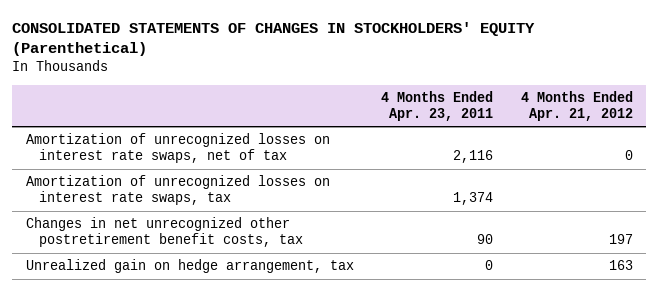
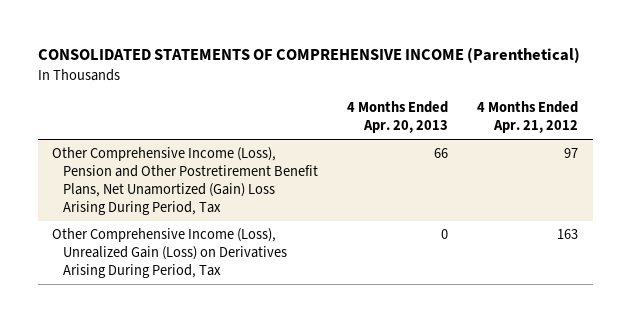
- CONSOLIDATED STATEMENTS OF CHANGES IN STOCKHOLDERS' EQUITY (Parenthetical)
+ CONSOLIDATED STATEMENTS OF COMPREHENSIVE INCOME (Parenthetical)
- | 4 Months Ended Apr. 23, 2011 | 4 Months Ended Apr. 21, 2012
+ | 4 Months Ended Apr. 20, 2013 | 4 Months Ended Apr. 21, 2012
- Amortization of unrecognized losses on interest rate swaps, net of tax | 2,116 | 0
- Amortization of unrecognized losses on interest rate swaps, tax | 1,374 |
- Changes in net unrecognized other postretirement benefit costs, tax | 90 | 197
- Unrealized gain on hedge arrangement, tax | 0 | 163
+ Other Comprehensive Income (Loss), Pension and Other Postretirement Benefit Plans, Net Unamortized (Gain) Loss Arising During Period, Tax | 66 | 97
+ Other Comprehensive Income (Loss), Unrealized Gain (Loss) on Derivatives Arising During Period, Tax | 0 | 163

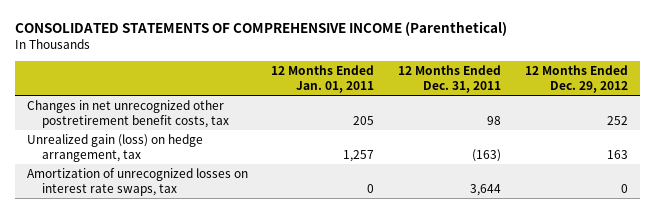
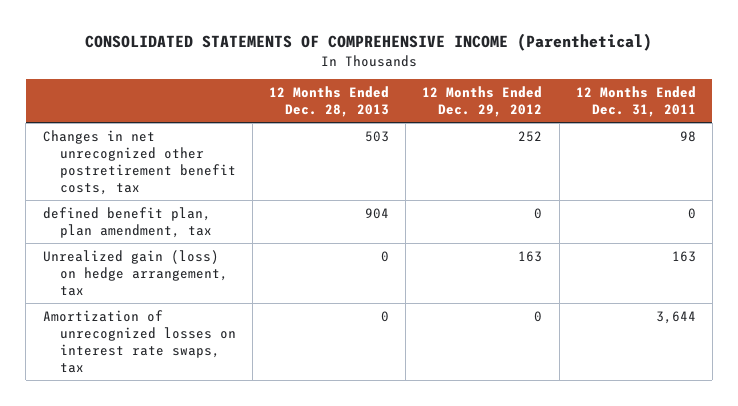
- | 12 Months Ended Jan. 01, 2011 | 12 Months Ended Dec. 31, 2011 | 12 Months Ended Dec. 29, 2012
+ | 12 Months Ended Dec. 28, 2013 | 12 Months Ended Dec. 29, 2012 | 12 Months Ended Dec. 31, 2011
- Unrealized gain (loss) on hedge arrangement, tax | 1,257 | (163) | 163
+ defined benefit plan, plan amendment, tax | 904 | 0 | 0
+ Unrealized gain (loss) on hedge arrangement, tax | 0 | 163 | 163

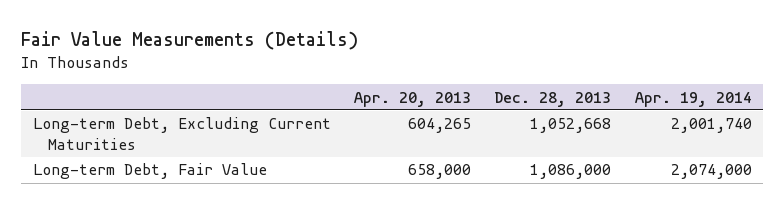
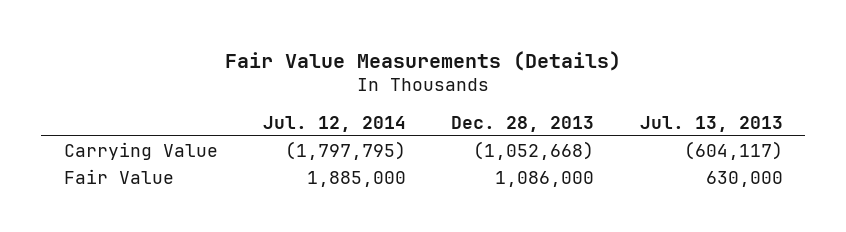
- | Apr. 20, 2013 | Dec. 28, 2013 | Apr. 19, 2014
+ | Jul. 12, 2014 | Dec. 28, 2013 | Jul. 13, 2013
- Long-term Debt, Excluding Current Maturities | 604,265 | 1,052,668 | 2,001,740
- Long-term Debt, Fair Value | 658,000 | 1,086,000 | 2,074,000
+ Carrying Value | (1,797,795) | (1,052,668) | (604,117)
+ Fair Value | 1,885,000 | 1,086,000 | 630,000

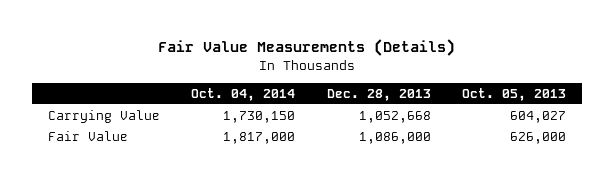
- | Jul. 12, 2014 | Dec. 28, 2013 | Jul. 13, 2013
+ | Oct. 04, 2014 | Dec. 28, 2013 | Oct. 05, 2013
- Carrying Value | (1,797,795) | (1,052,668) | (604,117)
+ Carrying Value | 1,730,150 | 1,052,668 | 604,027

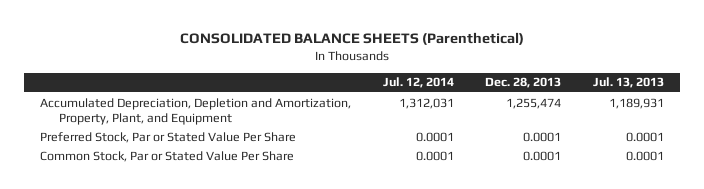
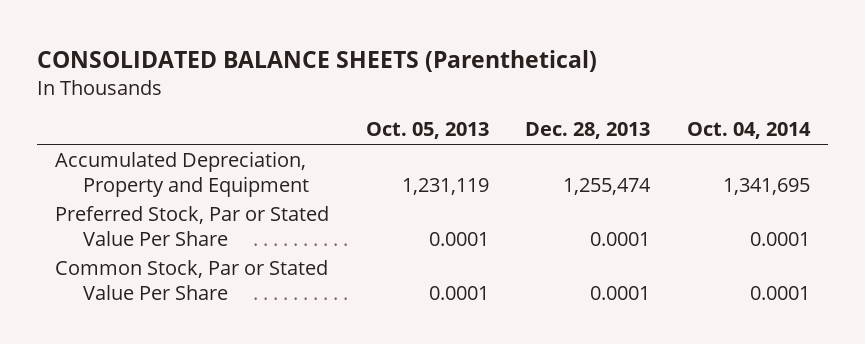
- | Jul. 12, 2014 | Dec. 28, 2013 | Jul. 13, 2013
+ | Oct. 05, 2013 | Dec. 28, 2013 | Oct. 04, 2014
- Accumulated Depreciation, Depletion and Amortization, Property, Plant, and Equipment | 1,312,031 | 1,255,474 | 1,189,931
+ Accumulated Depreciation, Property and Equipment | 1,231,119 | 1,255,474 | 1,341,695

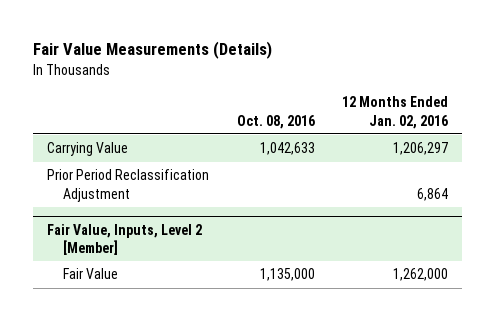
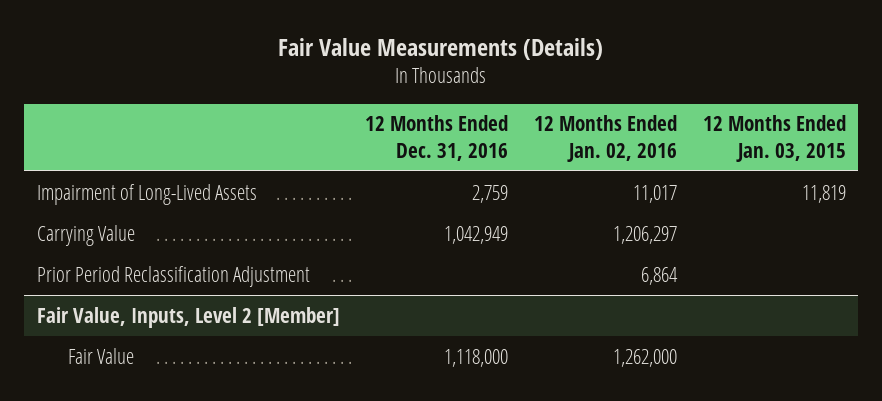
- | Oct. 08, 2016 | 12 Months Ended Jan. 02, 2016
+ | 12 Months Ended Dec. 31, 2016 | 12 Months Ended Jan. 02, 2016 | 12 Months Ended Jan. 03, 2015
+ Impairment of Long-Lived Assets | 2,759 | 11,017 | 11,819

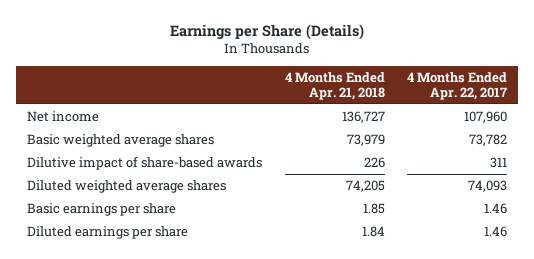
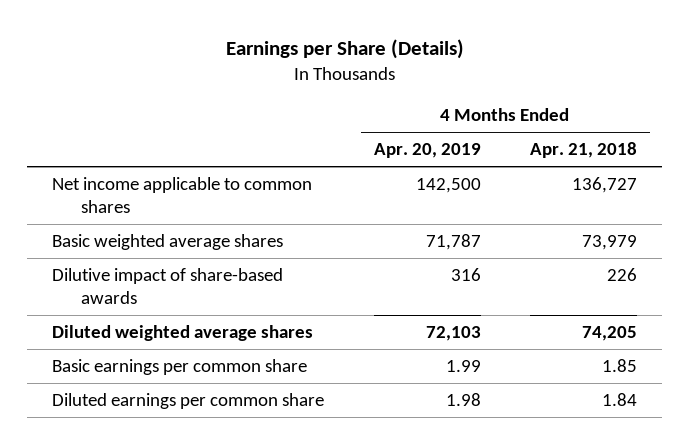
- | 4 Months Ended Apr. 21, 2018 | 4 Months Ended Apr. 22, 2017
+ | 4 Months Ended Apr. 20, 2019 | 4 Months Ended Apr. 21, 2018
- Net income | 136,727 | 107,960
+ Net income applicable to common shares | 142,500 | 136,727
- Basic earnings per share | 1.85 | 1.46
- Diluted earnings per share | 1.84 | 1.46
+ Basic earnings per common share | 1.99 | 1.85
+ Diluted earnings per common share | 1.98 | 1.84

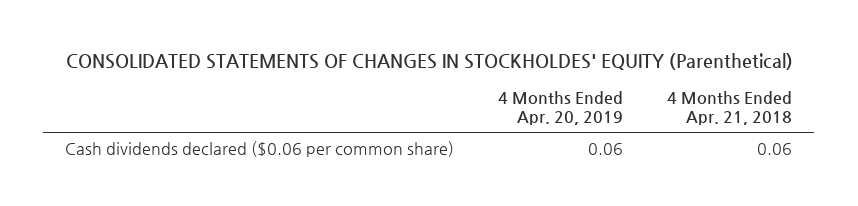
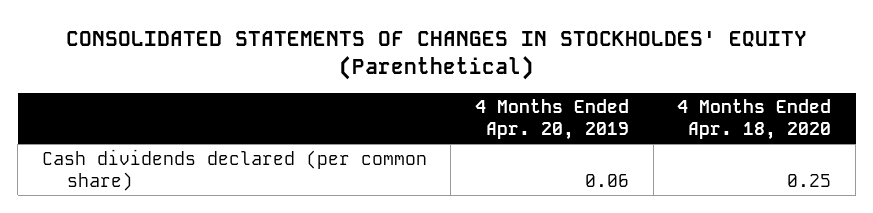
- | 4 Months Ended Apr. 20, 2019 | 4 Months Ended Apr. 21, 2018
+ | 4 Months Ended Apr. 20, 2019 | 4 Months Ended Apr. 18, 2020
- Cash dividends declared ($0.06 per common share) | 0.06 | 0.06
+ Cash dividends declared (per common share) | 0.06 | 0.25

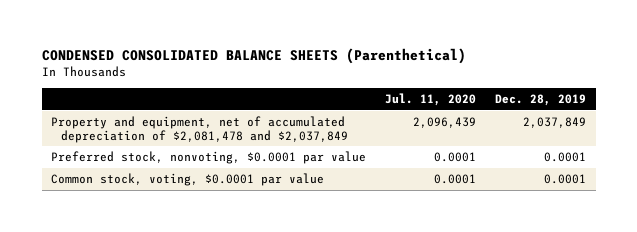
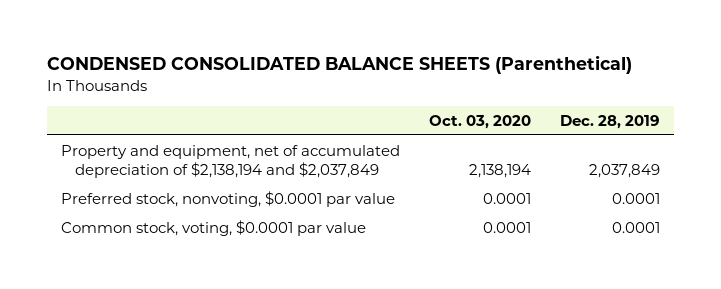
- | Jul. 11, 2020 | Dec. 28, 2019
+ | Oct. 03, 2020 | Dec. 28, 2019
- Property and equipment, net of accumulated depreciation of $2,081,478 and $2,037,849 | 2,096,439 | 2,037,849
+ Property and equipment, net of accumulated depreciation of $2,138,194 and $2,037,849 | 2,138,194 | 2,037,849

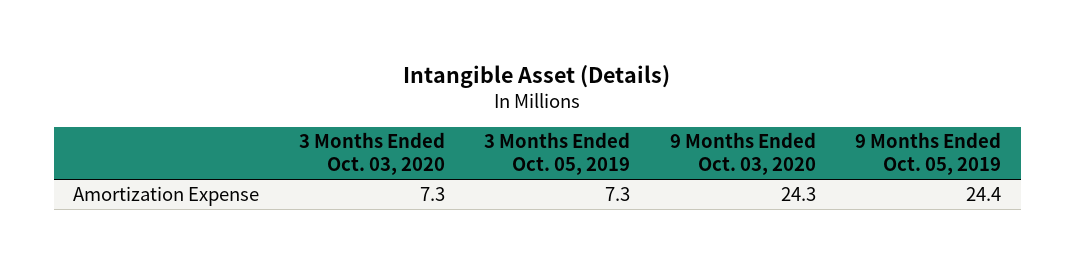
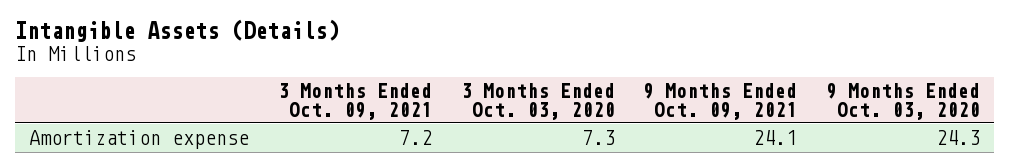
- Intangible Asset (Details)
+ Intangible Assets (Details)
- | 3 Months Ended Oct. 03, 2020 | 3 Months Ended Oct. 05, 2019 | 9 Months Ended Oct. 03, 2020 | 9 Months Ended Oct. 05, 2019
+ | 3 Months Ended Oct. 09, 2021 | 3 Months Ended Oct. 03, 2020 | 9 Months Ended Oct. 09, 2021 | 9 Months Ended Oct. 03, 2020
- Amortization Expense | 7.3 | 7.3 | 24.3 | 24.4
+ Amortization expense | 7.2 | 7.3 | 24.1 | 24.3

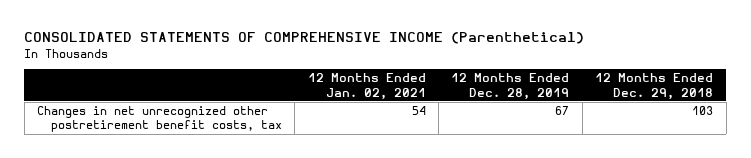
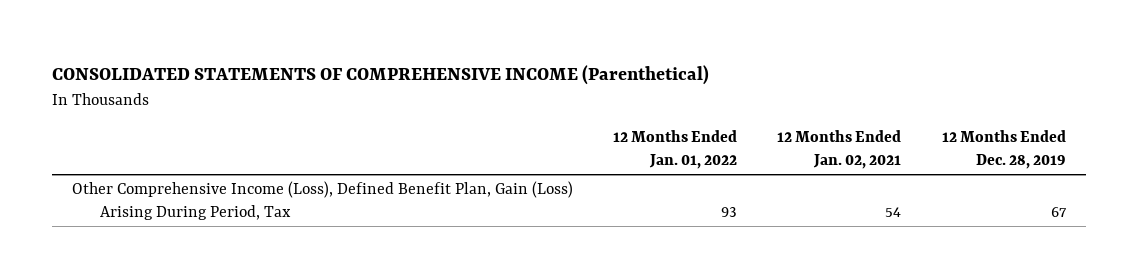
- | 12 Months Ended Jan. 02, 2021 | 12 Months Ended Dec. 28, 2019 | 12 Months Ended Dec. 29, 2018
+ | 12 Months Ended Jan. 01, 2022 | 12 Months Ended Jan. 02, 2021 | 12 Months Ended Dec. 28, 2019
- Changes in net unrecognized other postretirement benefit costs, tax | 54 | 67 | 103
+ Other Comprehensive Income (Loss), Defined Benefit Plan, Gain (Loss) Arising During Period, Tax | 93 | 54 | 67

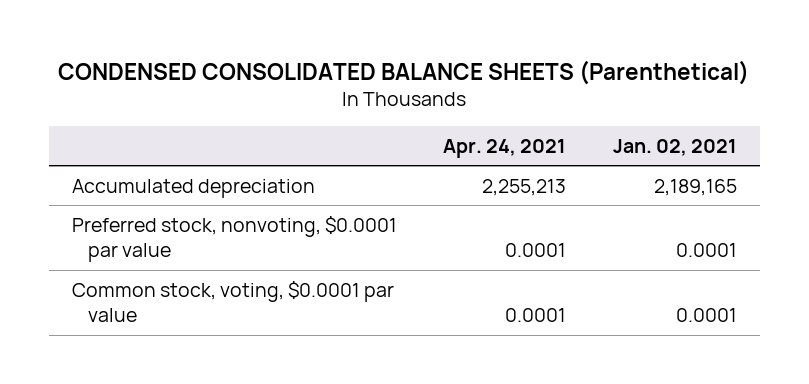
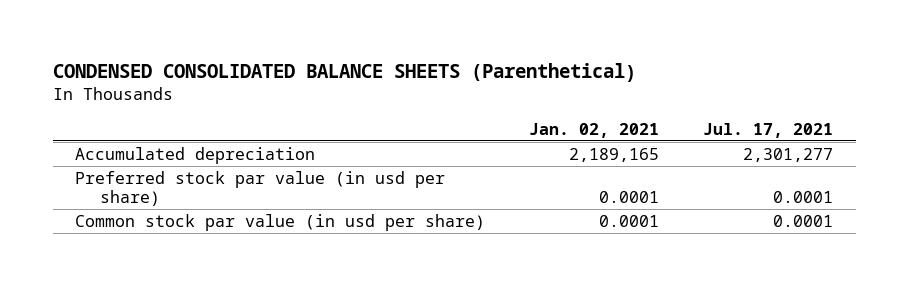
- | Apr. 24, 2021 | Jan. 02, 2021
+ | Jan. 02, 2021 | Jul. 17, 2021
- Preferred stock, nonvoting, $0.0001 par value | 0.0001 | 0.0001
- Common stock, voting, $0.0001 par value | 0.0001 | 0.0001
+ Preferred stock par value (in usd per share) | 0.0001 | 0.0001
+ Common stock par value (in usd per share) | 0.0001 | 0.0001

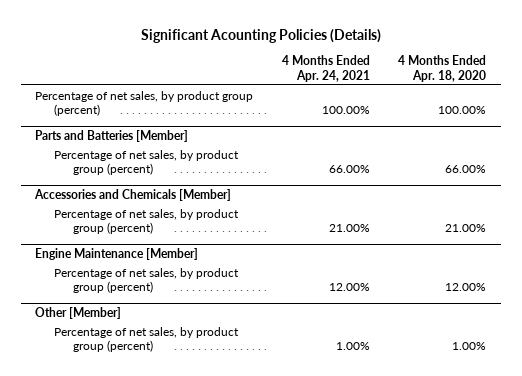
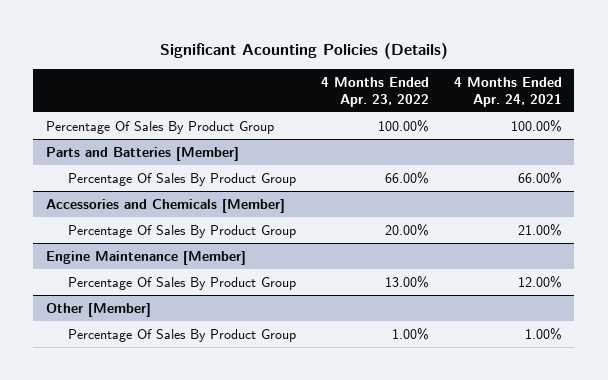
- | 4 Months Ended Apr. 24, 2021 | 4 Months Ended Apr. 18, 2020
+ | 4 Months Ended Apr. 23, 2022 | 4 Months Ended Apr. 24, 2021
- Percentage of net sales, by product group (percent) | 100.00% | 100.00%
+ Percentage Of Sales By Product Group | 100.00% | 100.00%
@ Parts and Batteries [Member]
- Percentage of net sales, by product group (percent) | 66.00% | 66.00%
+ Percentage Of Sales By Product Group | 66.00% | 66.00%
@ Accessories and Chemicals [Member]
- Percentage of net sales, by product group (percent) | 21.00% | 21.00%
+ Percentage Of Sales By Product Group | 20.00% | 21.00%
@ Engine Maintenance [Member]
- Percentage of net sales, by product group (percent) | 12.00% | 12.00%
+ Percentage Of Sales By Product Group | 13.00% | 12.00%
@ Other [Member]
- Percentage of net sales, by product group (percent) | 1.00% | 1.00%
+ Percentage Of Sales By Product Group | 1.00% | 1.00%

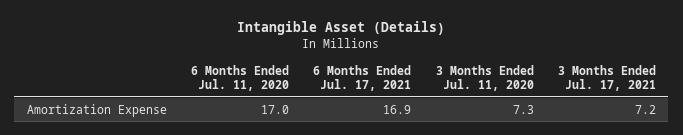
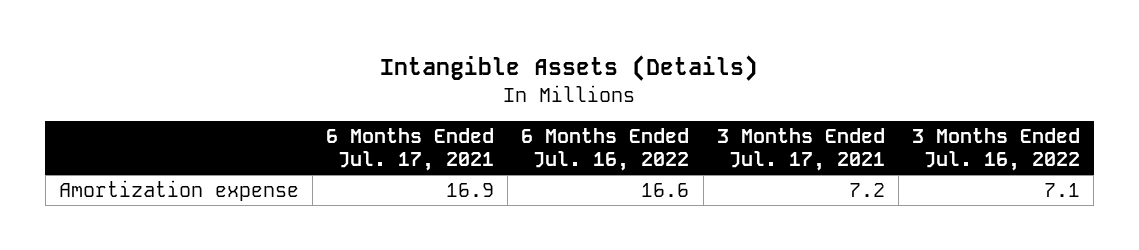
- Intangible Asset (Details)
+ Intangible Assets (Details)
- | 6 Months Ended Jul. 11, 2020 | 6 Months Ended Jul. 17, 2021 | 3 Months Ended Jul. 11, 2020 | 3 Months Ended Jul. 17, 2021
+ | 6 Months Ended Jul. 17, 2021 | 6 Months Ended Jul. 16, 2022 | 3 Months Ended Jul. 17, 2021 | 3 Months Ended Jul. 16, 2022
- Amortization Expense | 17.0 | 16.9 | 7.3 | 7.2
+ Amortization expense | 16.9 | 16.6 | 7.2 | 7.1

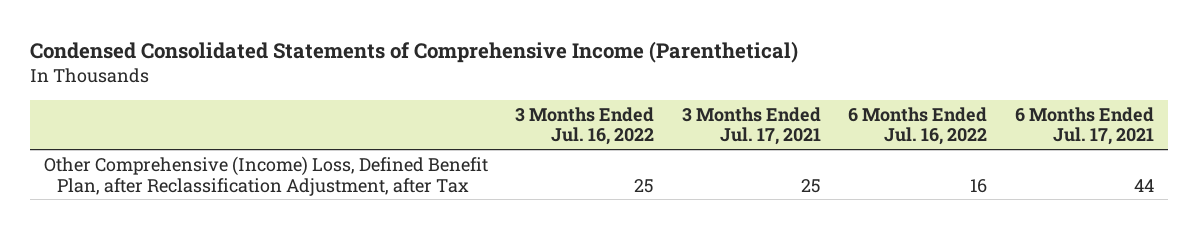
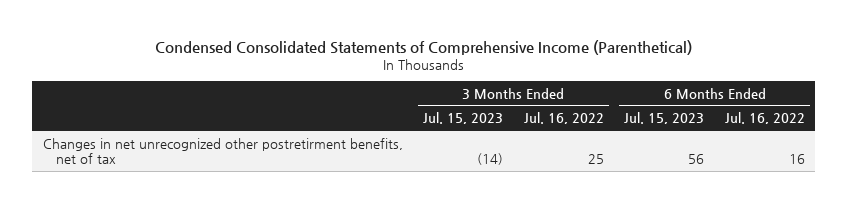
- | 3 Months Ended Jul. 16, 2022 | 3 Months Ended Jul. 17, 2021 | 6 Months Ended Jul. 16, 2022 | 6 Months Ended Jul. 17, 2021
+ | 3 Months Ended Jul. 15, 2023 | 3 Months Ended Jul. 16, 2022 | 6 Months Ended Jul. 15, 2023 | 6 Months Ended Jul. 16, 2022
- Other Comprehensive (Income) Loss, Defined Benefit Plan, after Reclassification Adjustment, after Tax | 25 | 25 | 16 | 44
+ Changes in net unrecognized other postretirment benefits, net of tax | (14) | 25 | 56 | 16

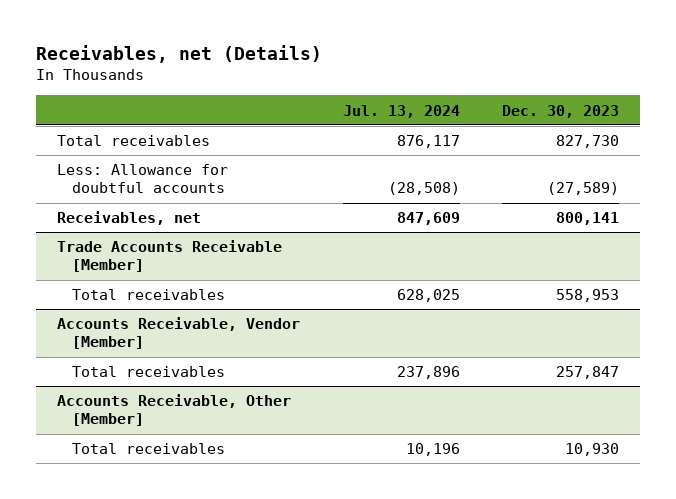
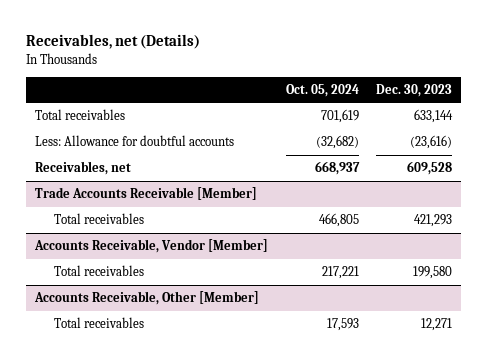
- | Jul. 13, 2024 | Dec. 30, 2023
+ | Oct. 05, 2024 | Dec. 30, 2023
- Total receivables | 876,117 | 827,730
- Less: Allowance for doubtful accounts | (28,508) | (27,589)
- Receivables, net | 847,609 | 800,141
+ Total receivables | 701,619 | 633,144
+ Less: Allowance for doubtful accounts | (32,682) | (23,616)
+ Receivables, net | 668,937 | 609,528
@ Trade Accounts Receivable [Member]
- Total receivables | 628,025 | 558,953
+ Total receivables | 466,805 | 421,293
@ Accounts Receivable, Vendor [Member]
- Total receivables | 237,896 | 257,847
+ Total receivables | 217,221 | 199,580
@ Accounts Receivable, Other [Member]
- Total receivables | 10,196 | 10,930
+ Total receivables | 17,593 | 12,271

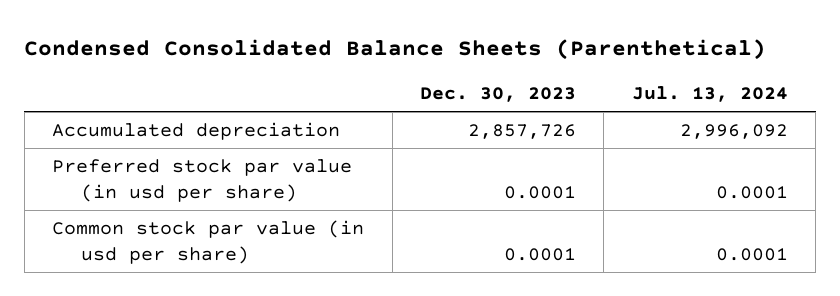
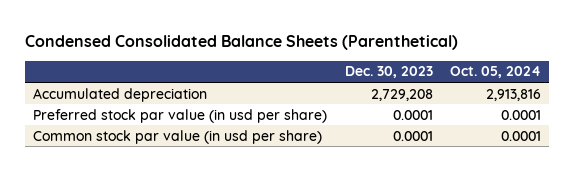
- | Dec. 30, 2023 | Jul. 13, 2024
+ | Dec. 30, 2023 | Oct. 05, 2024
- Accumulated depreciation | 2,857,726 | 2,996,092
+ Accumulated depreciation | 2,729,208 | 2,913,816

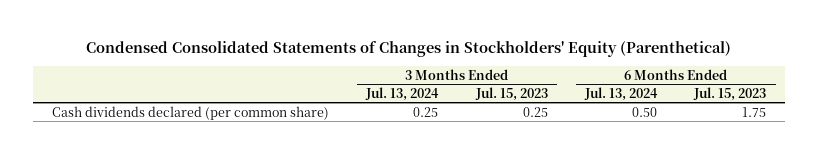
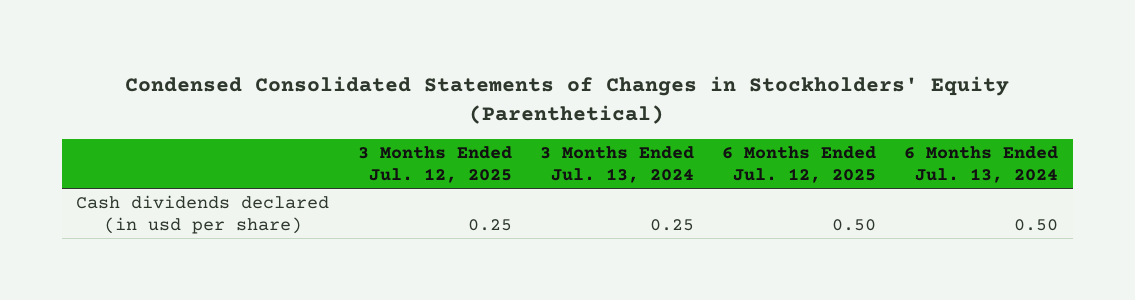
- | 3 Months Ended Jul. 13, 2024 | 3 Months Ended Jul. 15, 2023 | 6 Months Ended Jul. 13, 2024 | 6 Months Ended Jul. 15, 2023
+ | 3 Months Ended Jul. 12, 2025 | 3 Months Ended Jul. 13, 2024 | 6 Months Ended Jul. 12, 2025 | 6 Months Ended Jul. 13, 2024
- Cash dividends declared (per common share) | 0.25 | 0.25 | 0.50 | 1.75
+ Cash dividends declared (in usd per share) | 0.25 | 0.25 | 0.50 | 0.50

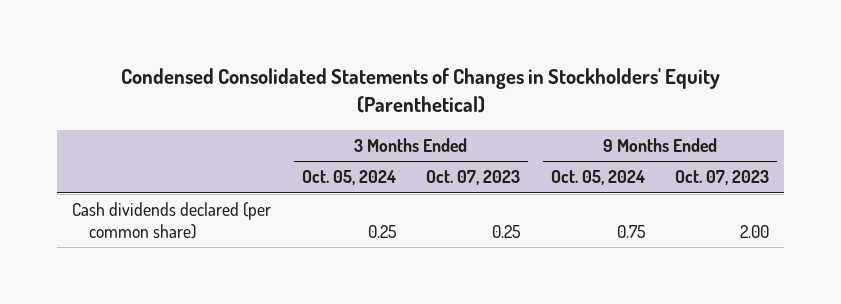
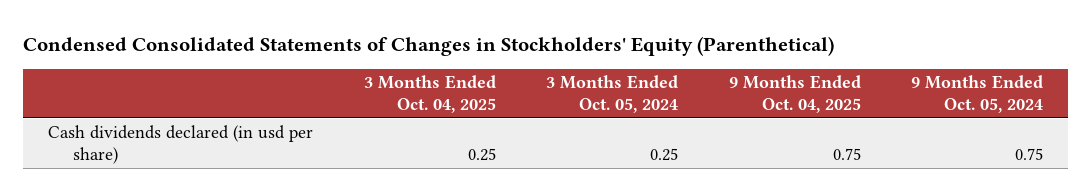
- | 3 Months Ended Oct. 05, 2024 | 3 Months Ended Oct. 07, 2023 | 9 Months Ended Oct. 05, 2024 | 9 Months Ended Oct. 07, 2023
+ | 3 Months Ended Oct. 04, 2025 | 3 Months Ended Oct. 05, 2024 | 9 Months Ended Oct. 04, 2025 | 9 Months Ended Oct. 05, 2024
- Cash dividends declared (per common share) | 0.25 | 0.25 | 0.75 | 2.00
+ Cash dividends declared (in usd per share) | 0.25 | 0.25 | 0.75 | 0.75

